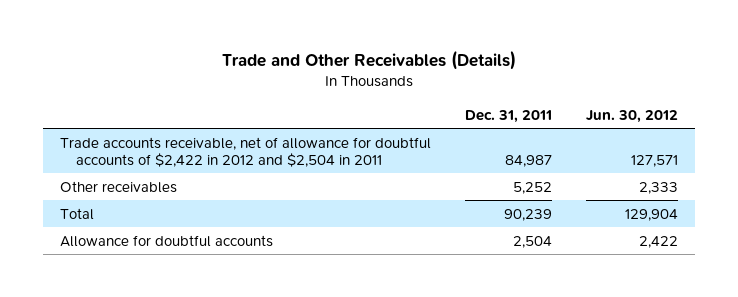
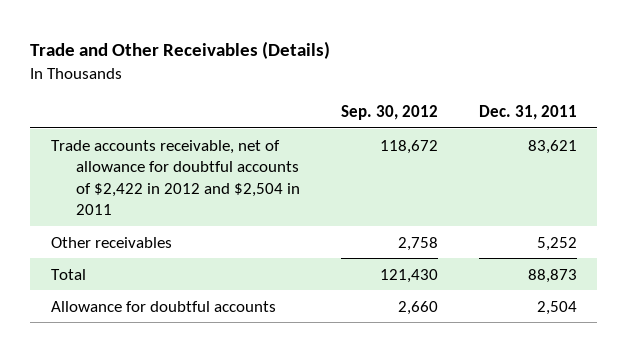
- | Dec. 31, 2011 | Jun. 30, 2012
+ | Sep. 30, 2012 | Dec. 31, 2011
- Trade accounts receivable, net of allowance for doubtful accounts of $2,422 in 2012 and $2,504 in 2011 | 84,987 | 127,571
+ Trade accounts receivable, net of allowance for doubtful accounts of $2,422 in 2012 and $2,504 in 2011 | 118,672 | 83,621
- Total | 90,239 | 129,904
+ Total | 121,430 | 88,873

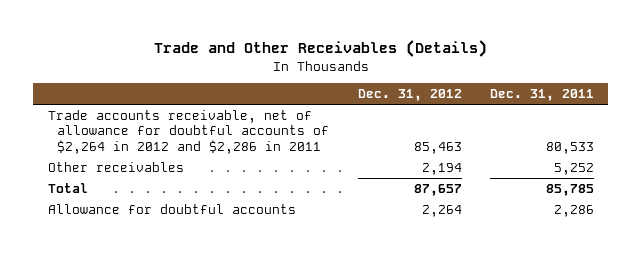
- | Sep. 30, 2012 | Dec. 31, 2011
+ | Dec. 31, 2012 | Dec. 31, 2011
- Trade accounts receivable, net of allowance for doubtful accounts of $2,422 in 2012 and $2,504 in 2011 | 118,672 | 83,621
+ Trade accounts receivable, net of allowance for doubtful accounts of $2,264 in 2012 and $2,286 in 2011 | 85,463 | 80,533
- Total | 121,430 | 88,873
- Allowance for doubtful accounts | 2,660 | 2,504
+ Total | 87,657 | 85,785
+ Allowance for doubtful accounts | 2,264 | 2,286

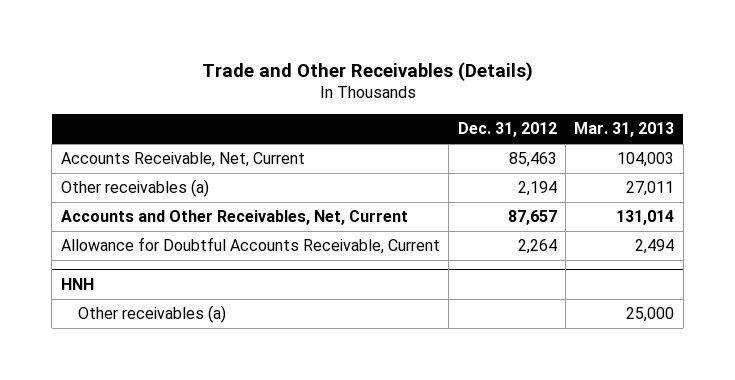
- | Dec. 31, 2012 | Dec. 31, 2011
+ | Dec. 31, 2012 | Mar. 31, 2013
- Trade accounts receivable, net of allowance for doubtful accounts of $2,264 in 2012 and $2,286 in 2011 | 85,463 | 80,533
- Other receivables | 2,194 | 5,252
- Total | 87,657 | 85,785
- Allowance for doubtful accounts | 2,264 | 2,286
+ Accounts Receivable, Net, Current | 85,463 | 104,003
+ Other receivables (a) | 2,194 | 27,011
+ Accounts and Other Receivables, Net, Current | 87,657 | 131,014
+ Allowance for Doubtful Accounts Receivable, Current | 2,264 | 2,494
+ HNH
+ Other receivables (a) | | 25,000

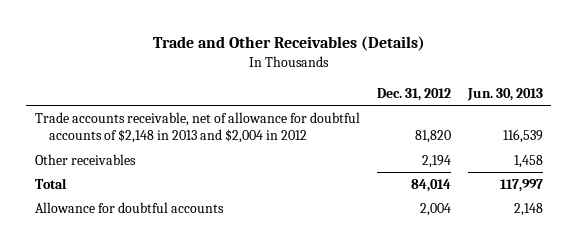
- | Dec. 31, 2012 | Mar. 31, 2013
+ | Dec. 31, 2012 | Jun. 30, 2013
- Accounts Receivable, Net, Current | 85,463 | 104,003
- Other receivables (a) | 2,194 | 27,011
- Accounts and Other Receivables, Net, Current | 87,657 | 131,014
- Allowance for Doubtful Accounts Receivable, Current | 2,264 | 2,494
- HNH
- Other receivables (a) | | 25,000
+ Trade accounts receivable, net of allowance for doubtful accounts of $2,148 in 2013 and $2,004 in 2012 | 81,820 | 116,539
+ Other receivables | 2,194 | 1,458
+ Total | 84,014 | 117,997
+ Allowance for doubtful accounts | 2,004 | 2,148

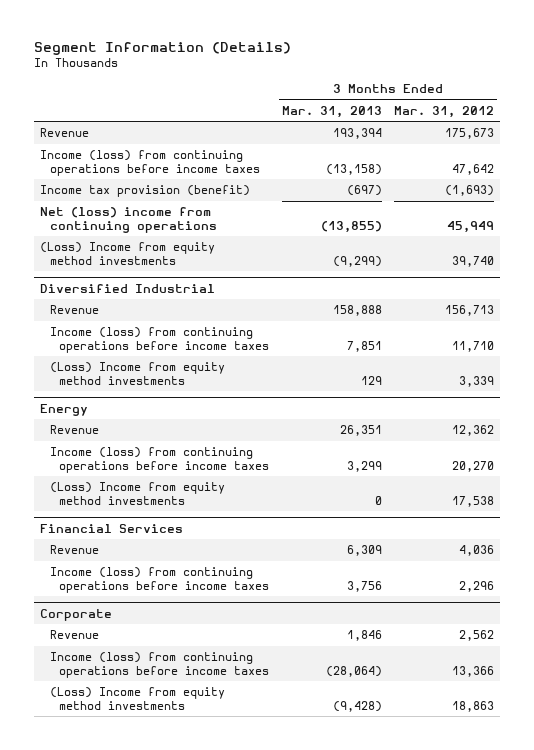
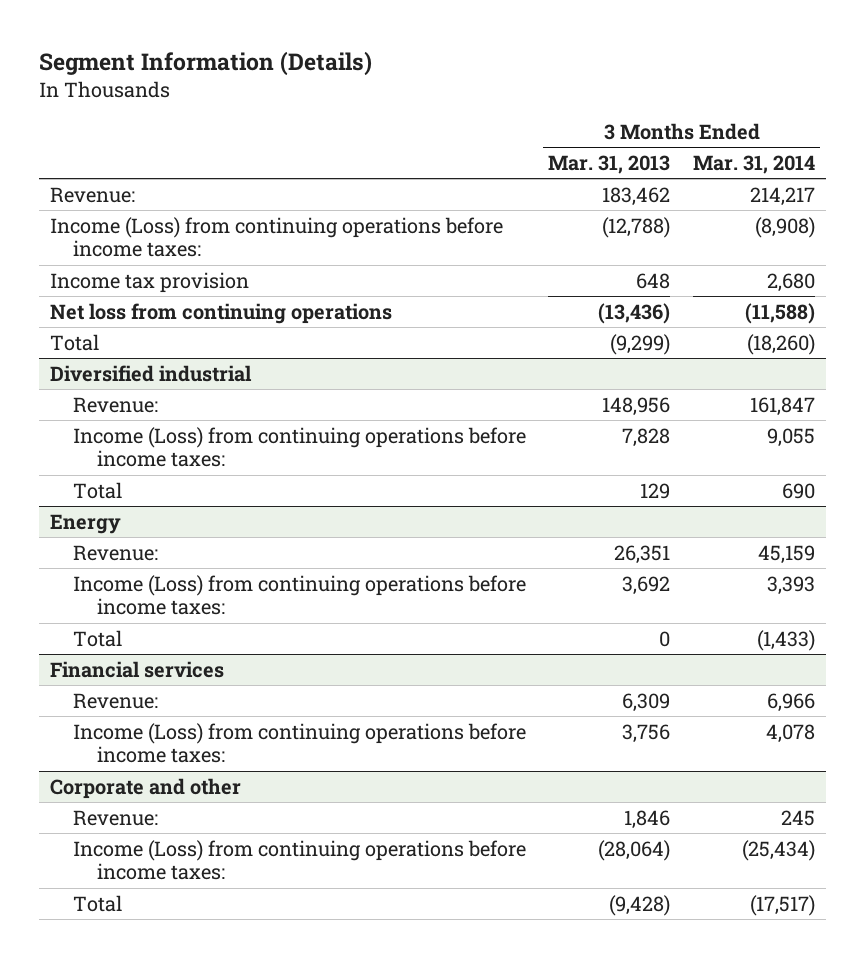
- | 3 Months Ended Mar. 31, 2013 | 3 Months Ended Mar. 31, 2012
+ | 3 Months Ended Mar. 31, 2013 | 3 Months Ended Mar. 31, 2014
- Revenue | 193,394 | 175,673
- Income (loss) from continuing operations before income taxes | (13,158) | 47,642
- Income tax provision (benefit) | (697) | (1,693)
- Net (loss) income from continuing operations | (13,855) | 45,949
- (Loss) Income from equity method investments | (9,299) | 39,740
- Diversified Industrial
- Revenue | 158,888 | 156,713
- Income (loss) from continuing operations before income taxes | 7,851 | 11,710
- (Loss) Income from equity method investments | 129 | 3,339
+ Revenue: | 183,462 | 214,217
+ Income (Loss) from continuing operations before income taxes: | (12,788) | (8,908)
+ Income tax provision | 648 | 2,680
+ Net loss from continuing operations | (13,436) | (11,588)
+ Total | (9,299) | (18,260)
+ Diversified industrial
+ Revenue: | 148,956 | 161,847
+ Income (Loss) from continuing operations before income taxes: | 7,828 | 9,055
+ Total | 129 | 690
@ Energy
- Revenue | 26,351 | 12,362
- Income (loss) from continuing operations before income taxes | 3,299 | 20,270
- (Loss) Income from equity method investments | 0 | 17,538
- Financial Services
- Revenue | 6,309 | 4,036
- Income (loss) from continuing operations before income taxes | 3,756 | 2,296
- Corporate
- Revenue | 1,846 | 2,562
- Income (loss) from continuing operations before income taxes | (28,064) | 13,366
- (Loss) Income from equity method investments | (9,428) | 18,863
@ Energy
+ Revenue: | 26,351 | 45,159
+ Income (Loss) from continuing operations before income taxes: | 3,692 | 3,393
+ Total | 0 | (1,433)
+ Financial services
+ Revenue: | 6,309 | 6,966
+ Income (Loss) from continuing operations before income taxes: | 3,756 | 4,078
+ Corporate and other
+ Revenue: | 1,846 | 245
+ Income (Loss) from continuing operations before income taxes: | (28,064) | (25,434)
+ Total | (9,428) | (17,517)

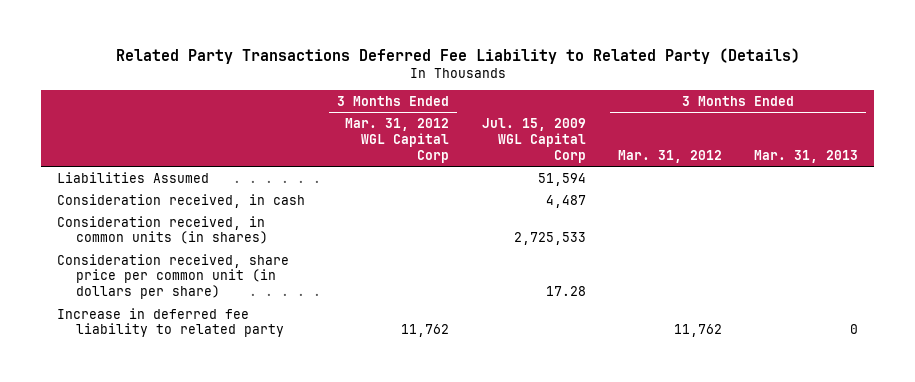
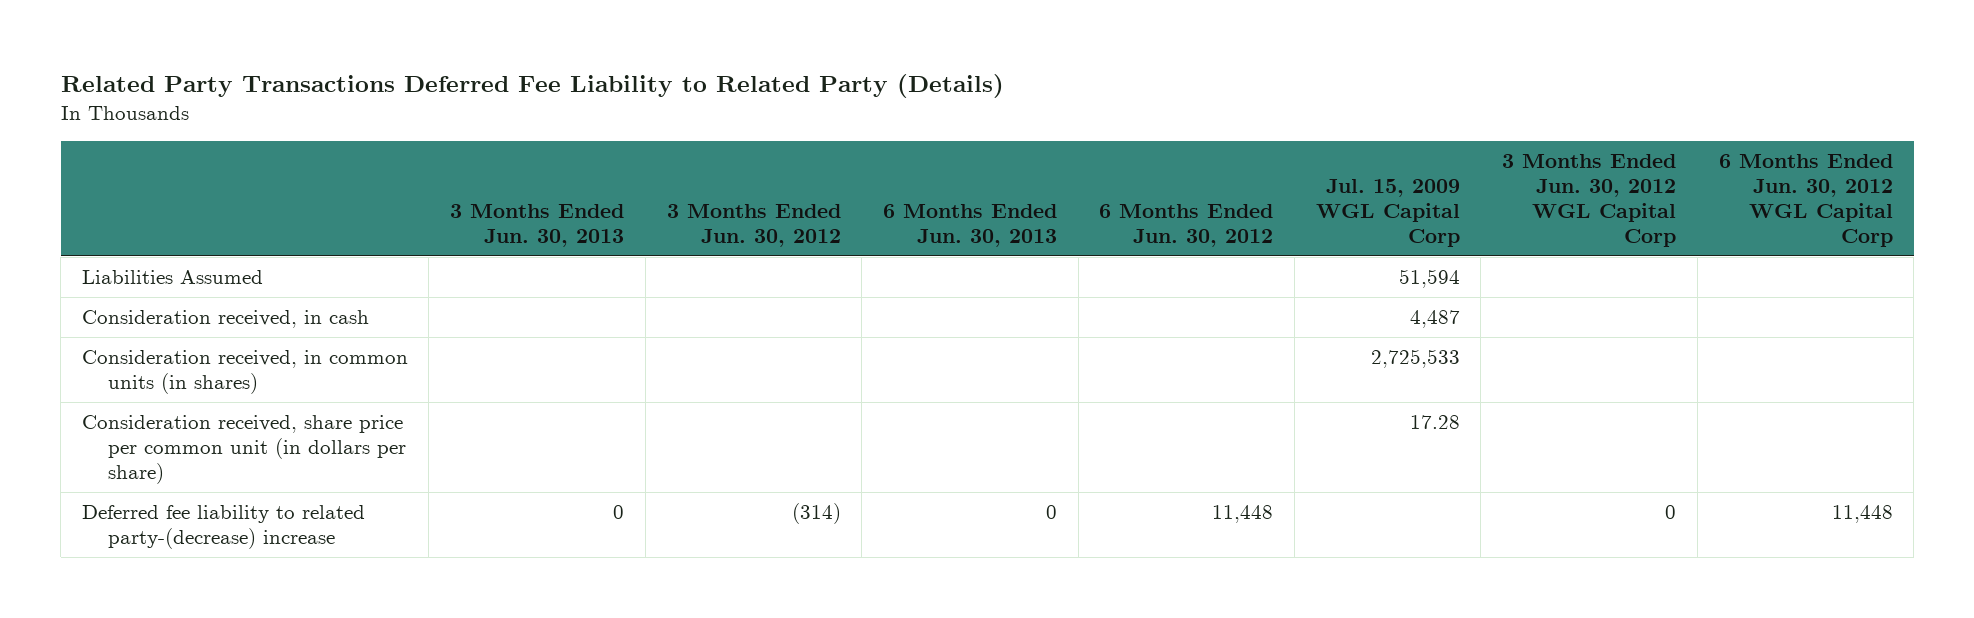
- | 3 Months Ended Mar. 31, 2012 WGL Capital Corp | Jul. 15, 2009 WGL Capital Corp | 3 Months Ended Mar. 31, 2012 | 3 Months Ended Mar. 31, 2013
+ | 3 Months Ended Jun. 30, 2013 | 3 Months Ended Jun. 30, 2012 | 6 Months Ended Jun. 30, 2013 | 6 Months Ended Jun. 30, 2012 | Jul. 15, 2009 WGL Capital Corp | 3 Months Ended Jun. 30, 2012 WGL Capital Corp | 6 Months Ended Jun. 30, 2012 WGL Capital Corp
- Increase in deferred fee liability to related party | 11,762 | | 11,762 | 0
+ Deferred fee liability to related party-(decrease) increase | 0 | (314) | 0 | 11,448 | | 0 | 11,448

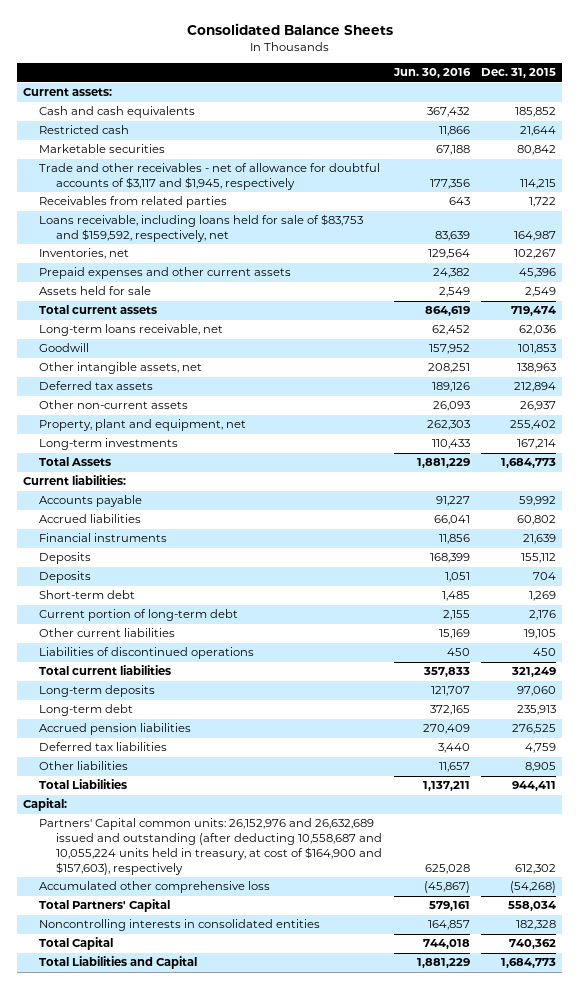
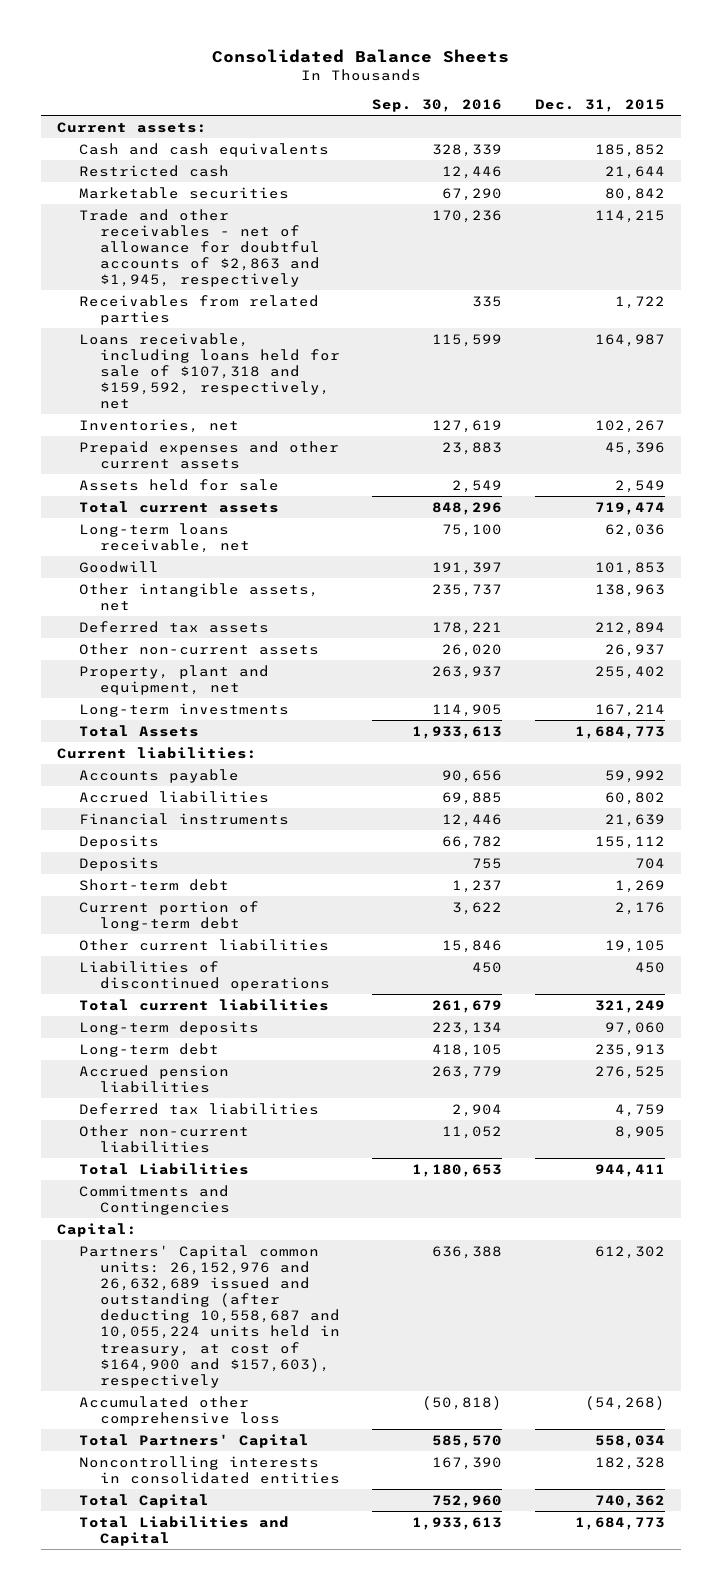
- | Jun. 30, 2016 | Dec. 31, 2015
+ | Sep. 30, 2016 | Dec. 31, 2015
- Trade and other receivables - net of allowance for doubtful accounts of $3,117 and $1,945, respectively | 177,356 | 114,215
+ Trade and other receivables - net of allowance for doubtful accounts of $2,863 and $1,945, respectively | 170,236 | 114,215
- Loans receivable, including loans held for sale of $83,753 and $159,592, respectively, net | 83,639 | 164,987
+ Loans receivable, including loans held for sale of $107,318 and $159,592, respectively, net | 115,599 | 164,987
- Other liabilities | 11,657 | 8,905
+ Other non-current liabilities | 11,052 | 8,905
+ Commitments and Contingencies

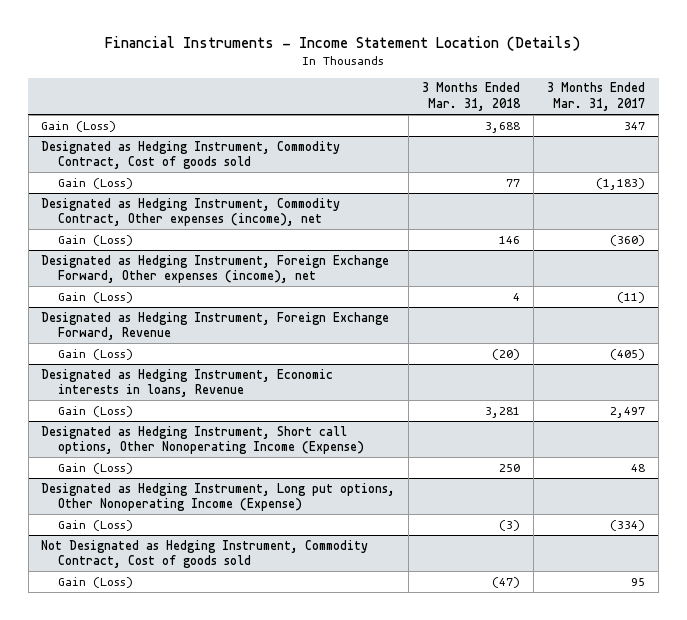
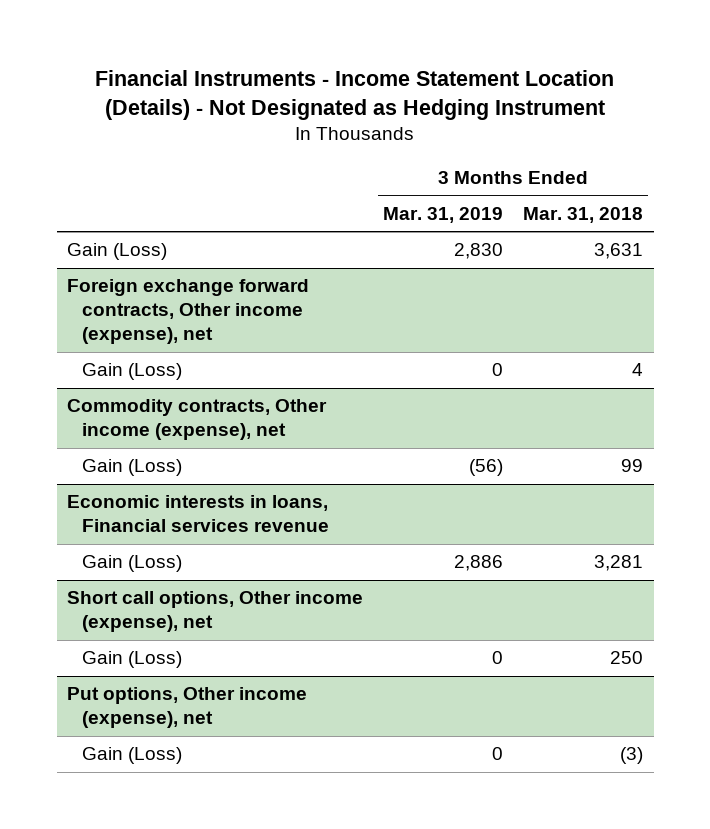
- Financial Instruments - Income Statement Location (Details)
+ Financial Instruments - Income Statement Location (Details) - Not Designated as Hedging Instrument
- | 3 Months Ended Mar. 31, 2018 | 3 Months Ended Mar. 31, 2017
+ | 3 Months Ended Mar. 31, 2019 | 3 Months Ended Mar. 31, 2018
- Gain (Loss) | 3,688 | 347
- Designated as Hedging Instrument, Commodity Contract, Cost of goods sold
- Gain (Loss) | 77 | (1,183)
- Designated as Hedging Instrument, Commodity Contract, Other expenses (income), net
- Gain (Loss) | 146 | (360)
- Designated as Hedging Instrument, Foreign Exchange Forward, Other expenses (income), net
+ Gain (Loss) | 2,830 | 3,631
+ Foreign exchange forward contracts, Other income (expense), net
- Designated as Hedging Instrument, Foreign Exchange Forward, Revenue
- Gain (Loss) | (20) | (405)
- Designated as Hedging Instrument, Economic interests in loans, Revenue
+ Commodity contracts, Other income (expense), net
+ Gain (Loss) | (56) | 99
+ Economic interests in loans, Financial services revenue
- Designated as Hedging Instrument, Short call options, Other Nonoperating Income (Expense)
+ Short call options, Other income (expense), net
- Designated as Hedging Instrument, Long put options, Other Nonoperating Income (Expense)
+ Put options, Other income (expense), net
- Not Designated as Hedging Instrument, Commodity Contract, Cost of goods sold
- Gain (Loss) | (47) | 95

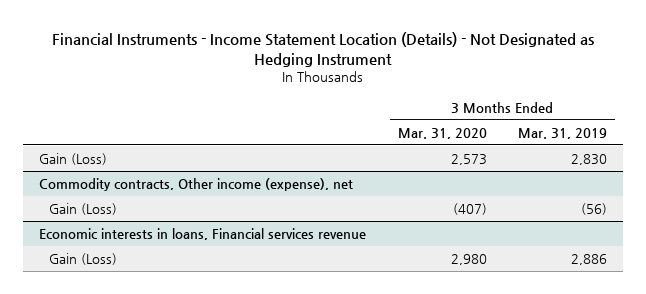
- | 3 Months Ended Mar. 31, 2019 | 3 Months Ended Mar. 31, 2018
+ | 3 Months Ended Mar. 31, 2020 | 3 Months Ended Mar. 31, 2019
- Foreign exchange forward contracts, Other income (expense), net
- Gain (Loss) | 0 | 4
- Short call options, Other income (expense), net
- Gain (Loss) | 0 | 250
- Put options, Other income (expense), net
- Gain (Loss) | 0 | (3)

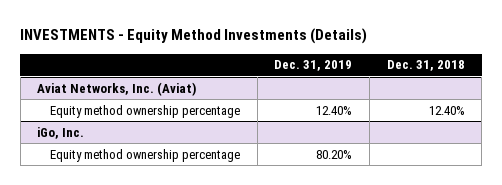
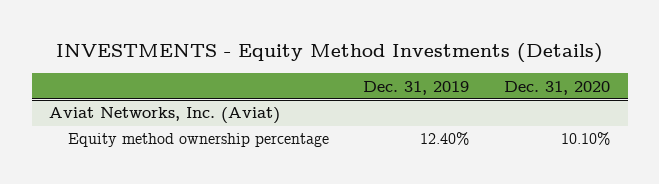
- | Dec. 31, 2019 | Dec. 31, 2018
+ | Dec. 31, 2019 | Dec. 31, 2020
- iGo, Inc.
- Equity method ownership percentage | 80.20% |

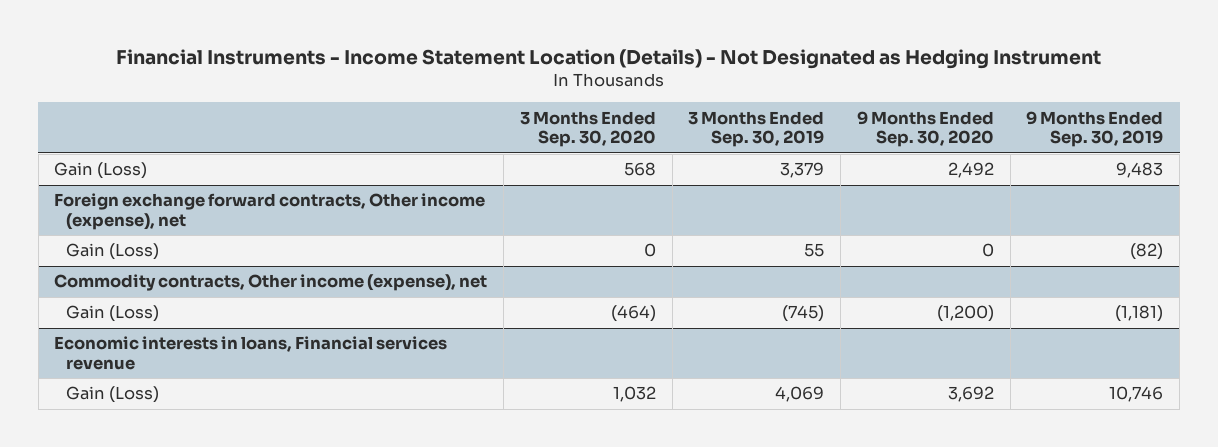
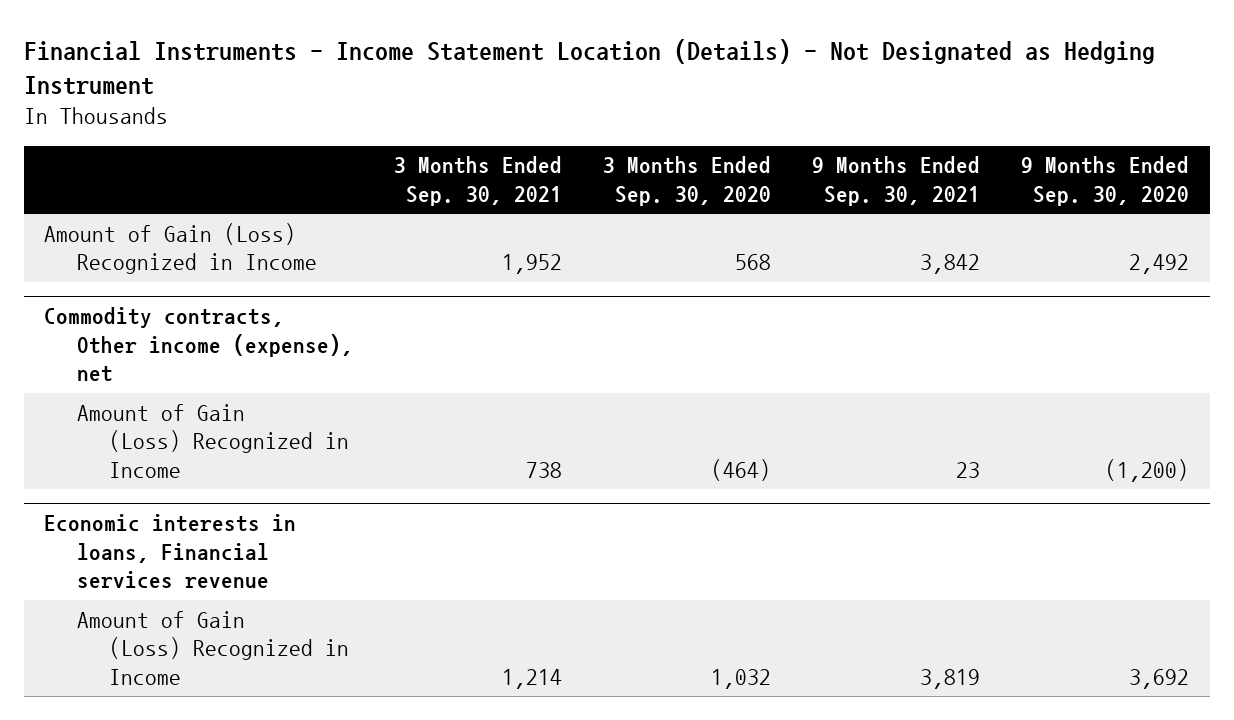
- | 3 Months Ended Sep. 30, 2020 | 3 Months Ended Sep. 30, 2019 | 9 Months Ended Sep. 30, 2020 | 9 Months Ended Sep. 30, 2019
+ | 3 Months Ended Sep. 30, 2021 | 3 Months Ended Sep. 30, 2020 | 9 Months Ended Sep. 30, 2021 | 9 Months Ended Sep. 30, 2020
- Gain (Loss) | 568 | 3,379 | 2,492 | 9,483
- Foreign exchange forward contracts, Other income (expense), net
- Gain (Loss) | 0 | 55 | 0 | (82)
+ Amount of Gain (Loss) Recognized in Income | 1,952 | 568 | 3,842 | 2,492
@ Commodity contracts, Other income (expense), net
- Gain (Loss) | (464) | (745) | (1,200) | (1,181)
+ Amount of Gain (Loss) Recognized in Income | 738 | (464) | 23 | (1,200)
@ Economic interests in loans, Financial services revenue
- Gain (Loss) | 1,032 | 4,069 | 3,692 | 10,746
+ Amount of Gain (Loss) Recognized in Income | 1,214 | 1,032 | 3,819 | 3,692

